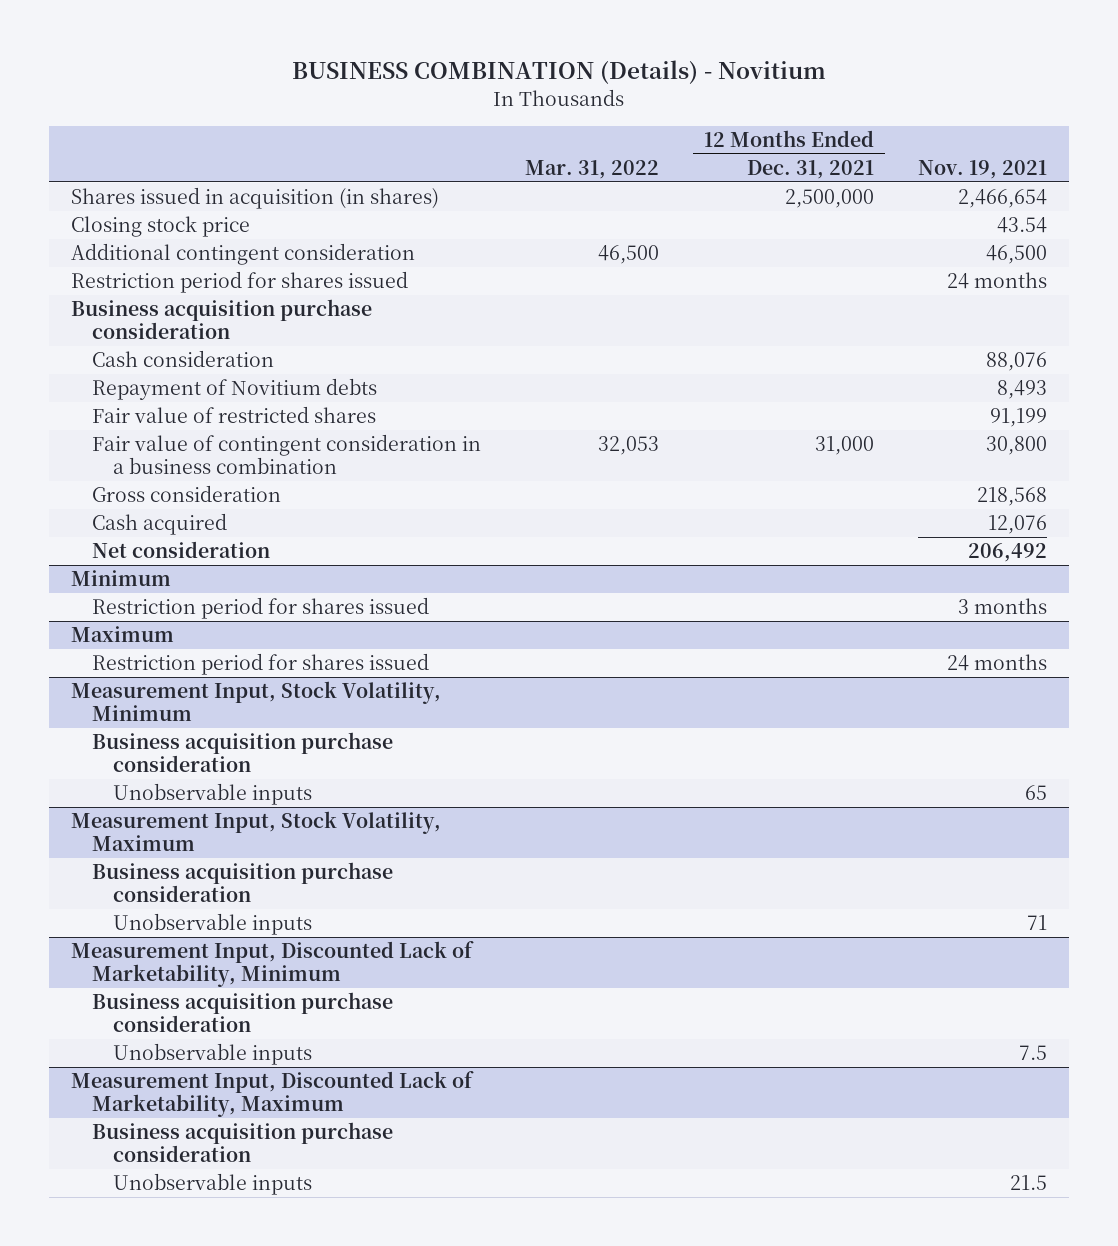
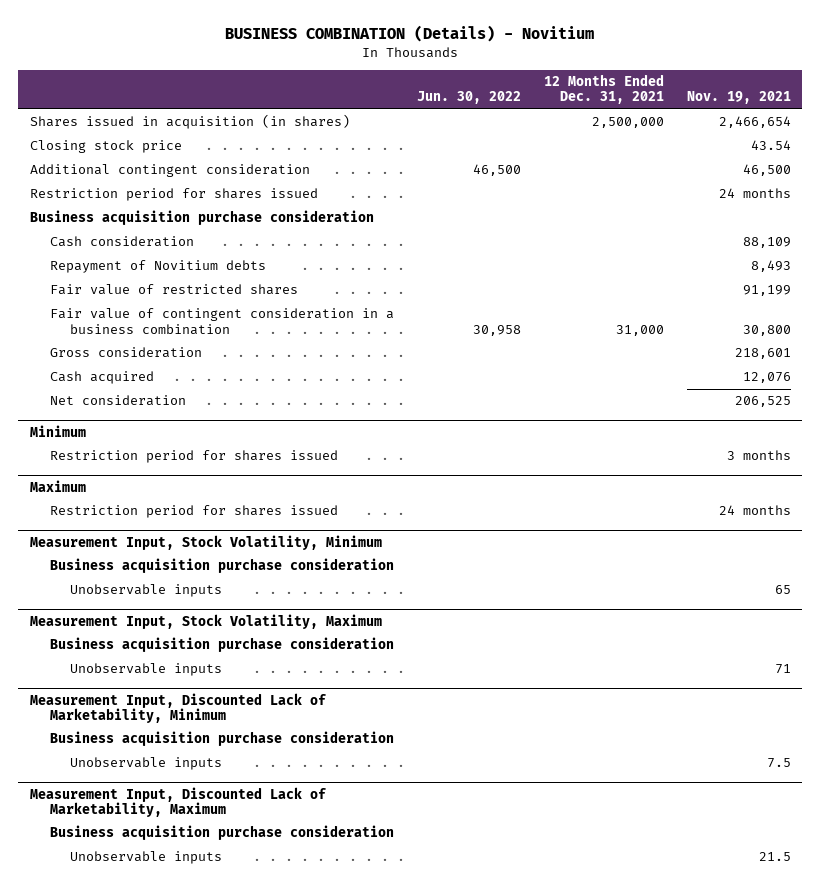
- | Mar. 31, 2022 | 12 Months Ended Dec. 31, 2021 | Nov. 19, 2021
+ | Jun. 30, 2022 | 12 Months Ended Dec. 31, 2021 | Nov. 19, 2021
- Cash consideration | | | 88,076
+ Cash consideration | | | 88,109
- Gross consideration | | | 218,568
+ Gross consideration | | | 218,601
- Net consideration | | | 206,492
+ Net consideration | | | 206,525

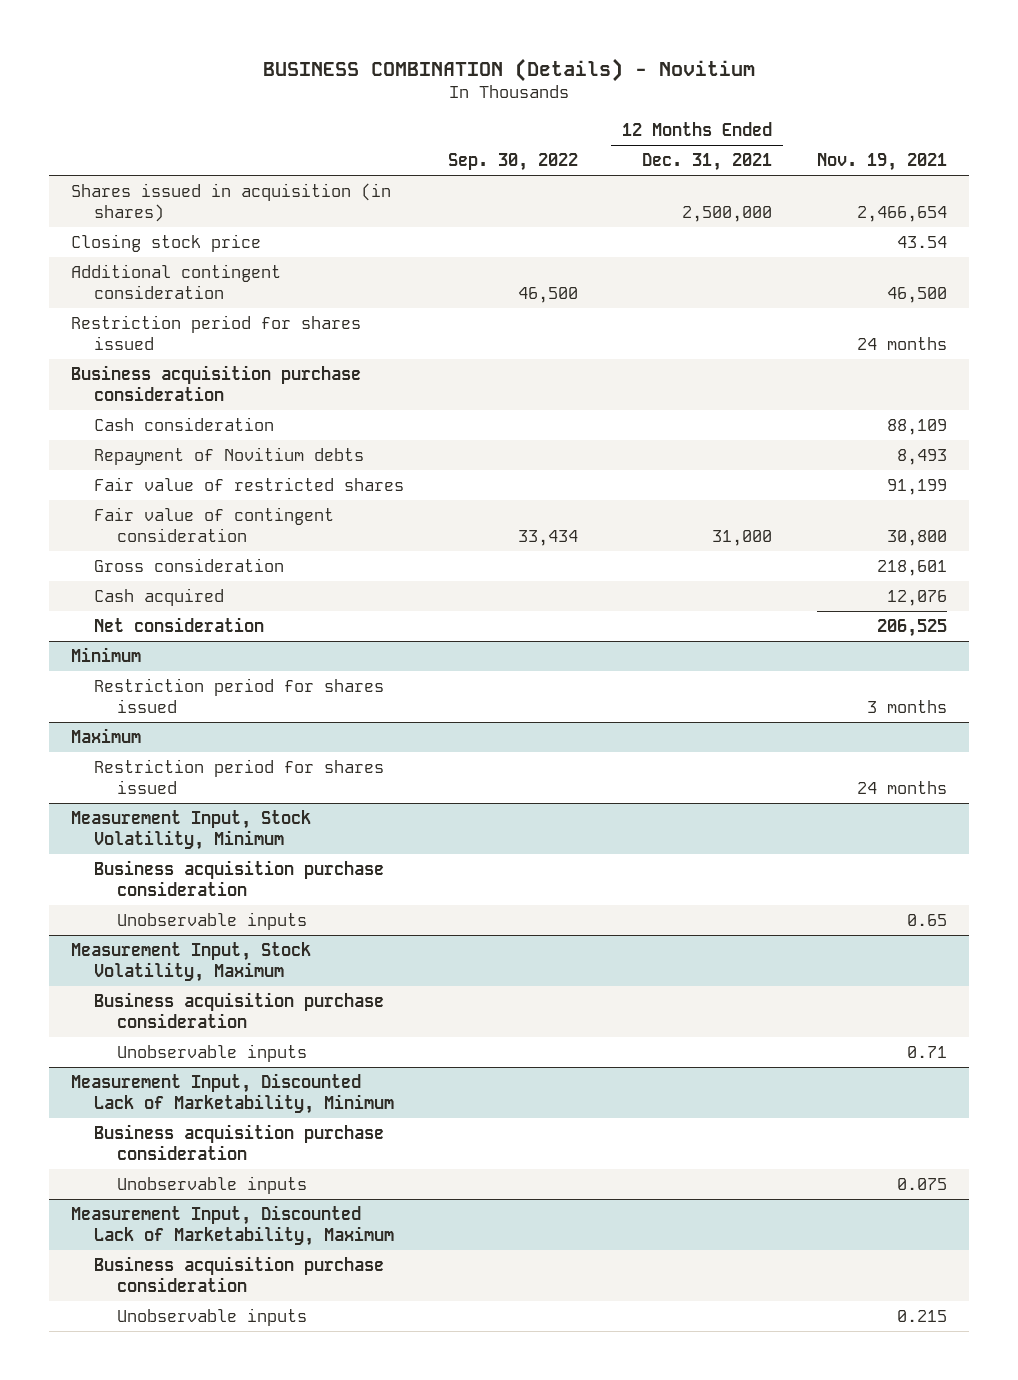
- | Jun. 30, 2022 | 12 Months Ended Dec. 31, 2021 | Nov. 19, 2021
+ | Sep. 30, 2022 | 12 Months Ended Dec. 31, 2021 | Nov. 19, 2021
- Fair value of contingent consideration in a business combination | 30,958 | 31,000 | 30,800
+ Fair value of contingent consideration | 33,434 | 31,000 | 30,800
@ Measurement Input, Stock Volatility, Minimum
- Unobservable inputs | | | 65
+ Unobservable inputs | | | 0.65
@ Measurement Input, Stock Volatility, Maximum
- Unobservable inputs | | | 71
+ Unobservable inputs | | | 0.71
@ Measurement Input, Discounted Lack of Marketability, Minimum
- Unobservable inputs | | | 7.5
+ Unobservable inputs | | | 0.075
@ Measurement Input, Discounted Lack of Marketability, Maximum
- Unobservable inputs | | | 21.5
+ Unobservable inputs | | | 0.215

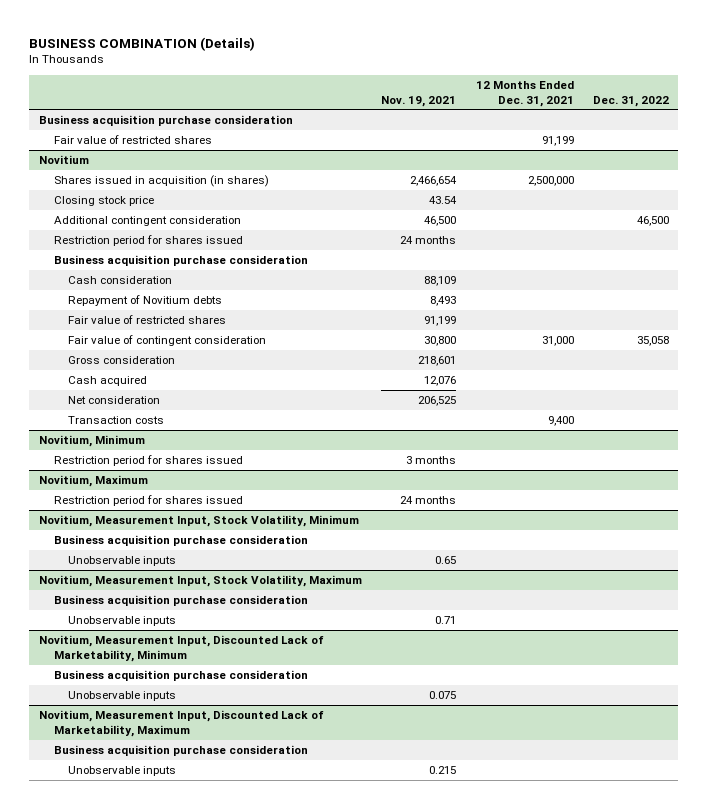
- BUSINESS COMBINATION (Details) - Novitium
+ BUSINESS COMBINATION (Details)
- | Sep. 30, 2022 | 12 Months Ended Dec. 31, 2021 | Nov. 19, 2021
+ | Nov. 19, 2021 | 12 Months Ended Dec. 31, 2021 | Dec. 31, 2022
+ Business acquisition purchase consideration
+ Fair value of restricted shares | | 91,199 |
+ Novitium
- Minimum
+ Transaction costs | | 9,400 |
+ Novitium, Minimum
- Maximum
+ Novitium, Maximum
- Measurement Input, Stock Volatility, Minimum
+ Novitium, Measurement Input, Stock Volatility, Minimum
- Measurement Input, Stock Volatility, Maximum
+ Novitium, Measurement Input, Stock Volatility, Maximum
- Measurement Input, Discounted Lack of Marketability, Minimum
+ Novitium, Measurement Input, Discounted Lack of Marketability, Minimum
- Measurement Input, Discounted Lack of Marketability, Maximum
+ Novitium, Measurement Input, Discounted Lack of Marketability, Maximum

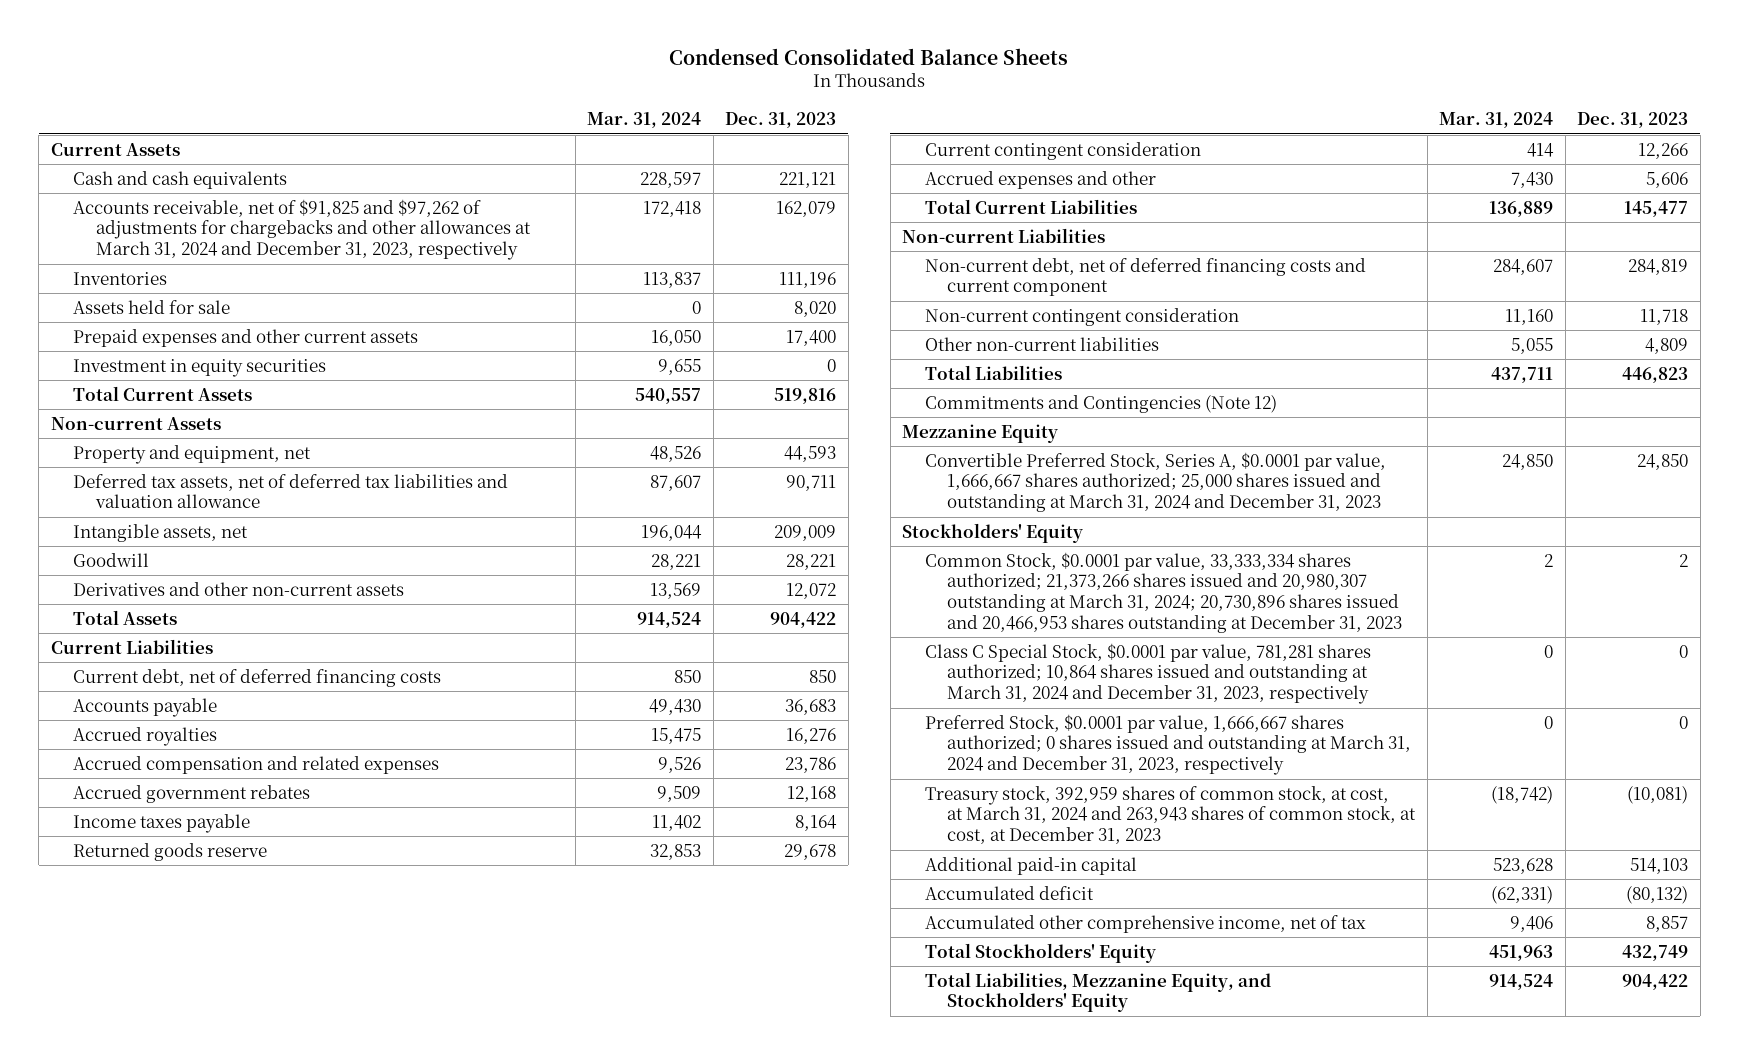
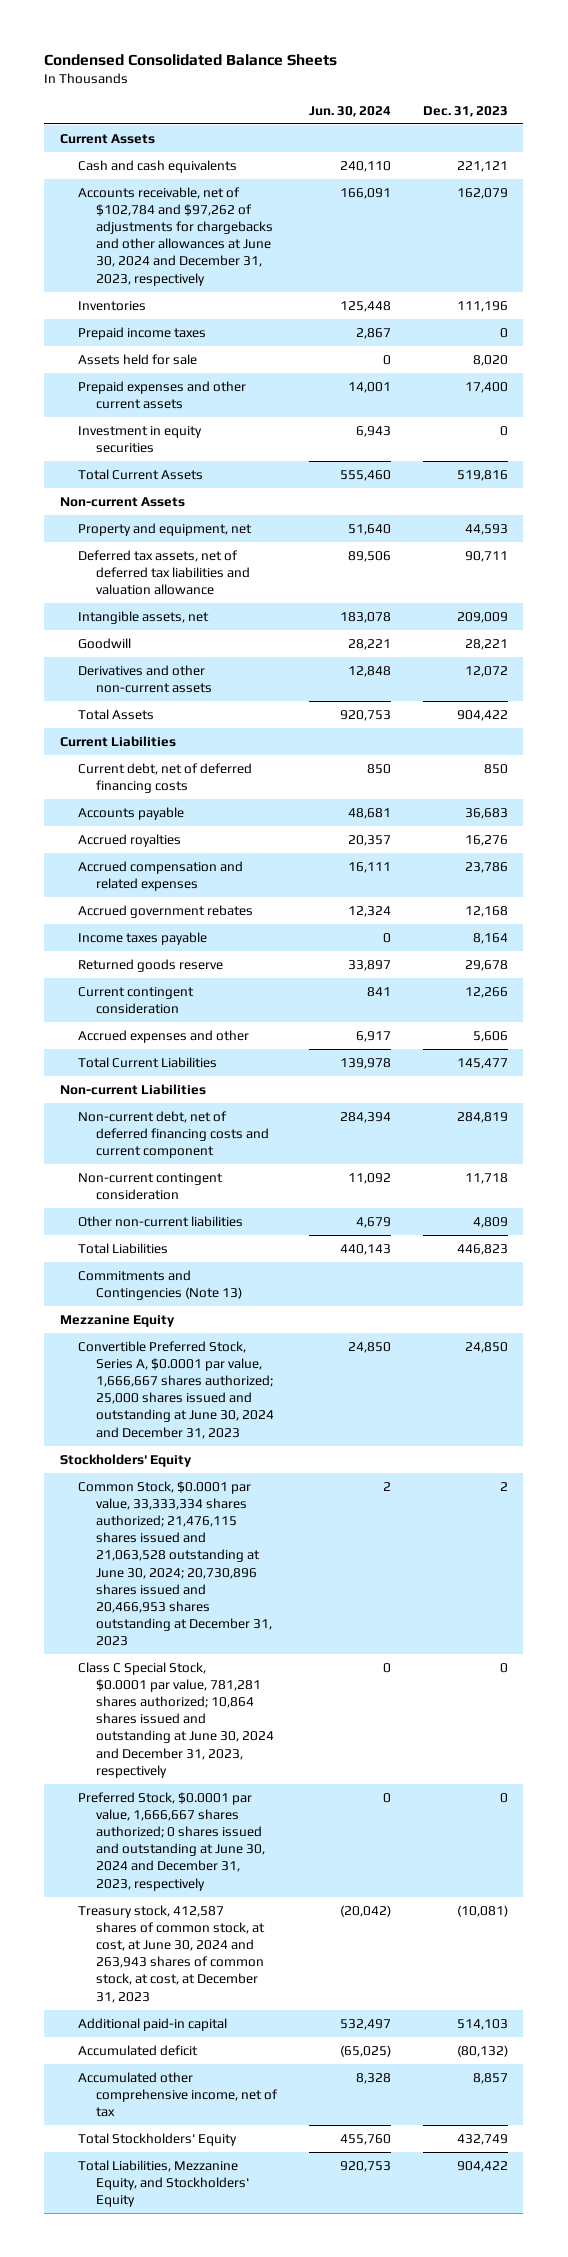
- | Mar. 31, 2024 | Dec. 31, 2023
+ | Jun. 30, 2024 | Dec. 31, 2023
- Accounts receivable, net of $91,825 and $97,262 of adjustments for chargebacks and other allowances at March 31, 2024 and December 31, 2023, respectively | 172,418 | 162,079
+ Accounts receivable, net of $102,784 and $97,262 of adjustments for chargebacks and other allowances at June 30, 2024 and December 31, 2023, respectively | 166,091 | 162,079
+ Prepaid income taxes | 2,867 | 0
- Commitments and Contingencies (Note 12)
+ Commitments and Contingencies (Note 13)
- Convertible Preferred Stock, Series A, $0.0001 par value, 1,666,667 shares authorized; 25,000 shares issued and outstanding at March 31, 2024 and December 31, 2023 | 24,850 | 24,850
+ Convertible Preferred Stock, Series A, $0.0001 par value, 1,666,667 shares authorized; 25,000 shares issued and outstanding at June 30, 2024 and December 31, 2023 | 24,850 | 24,850
- Common Stock, $0.0001 par value, 33,333,334 shares authorized; 21,373,266 shares issued and 20,980,307 outstanding at March 31, 2024; 20,730,896 shares issued and 20,466,953 shares outstanding at December 31, 2023 | 2 | 2
- Class C Special Stock, $0.0001 par value, 781,281 shares authorized; 10,864 shares issued and outstanding at March 31, 2024 and December 31, 2023, respectively | 0 | 0
- Preferred Stock, $0.0001 par value, 1,666,667 shares authorized; 0 shares issued and outstanding at March 31, 2024 and December 31, 2023, respectively | 0 | 0
- Treasury stock, 392,959 shares of common stock, at cost, at March 31, 2024 and 263,943 shares of common stock, at cost, at December 31, 2023 | (18,742) | (10,081)
+ Common Stock, $0.0001 par value, 33,333,334 shares authorized; 21,476,115 shares issued and 21,063,528 outstanding at June 30, 2024; 20,730,896 shares issued and 20,466,953 shares outstanding at December 31, 2023 | 2 | 2
+ Class C Special Stock, $0.0001 par value, 781,281 shares authorized; 10,864 shares issued and outstanding at June 30, 2024 and December 31, 2023, respectively | 0 | 0
+ Preferred Stock, $0.0001 par value, 1,666,667 shares authorized; 0 shares issued and outstanding at June 30, 2024 and December 31, 2023, respectively | 0 | 0
+ Treasury stock, 412,587 shares of common stock, at cost, at June 30, 2024 and 263,943 shares of common stock, at cost, at December 31, 2023 | (20,042) | (10,081)

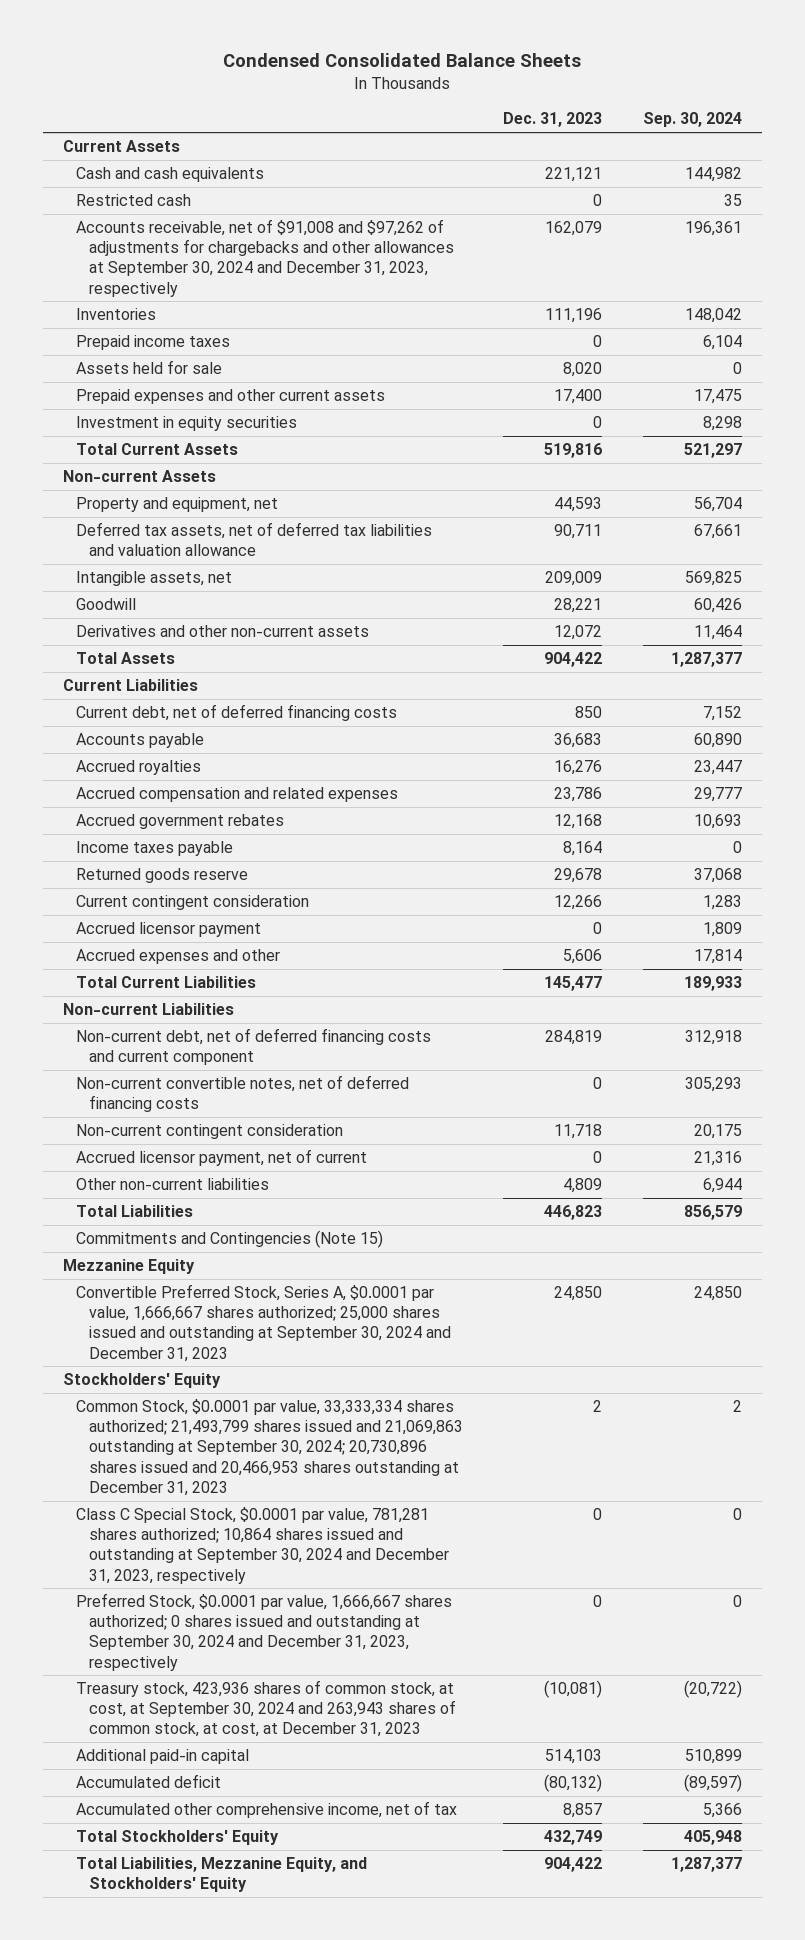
- | Jun. 30, 2024 | Dec. 31, 2023
+ | Dec. 31, 2023 | Sep. 30, 2024
- Accounts receivable, net of $102,784 and $97,262 of adjustments for chargebacks and other allowances at June 30, 2024 and December 31, 2023, respectively | 166,091 | 162,079
+ Restricted cash | 0 | 35
+ Accounts receivable, net of $91,008 and $97,262 of adjustments for chargebacks and other allowances at September 30, 2024 and December 31, 2023, respectively | 162,079 | 196,361
+ Accrued licensor payment | 0 | 1,809
+ Non-current convertible notes, net of deferred financing costs | 0 | 305,293
+ Accrued licensor payment, net of current | 0 | 21,316
- Commitments and Contingencies (Note 13)
+ Commitments and Contingencies (Note 15)
- Convertible Preferred Stock, Series A, $0.0001 par value, 1,666,667 shares authorized; 25,000 shares issued and outstanding at June 30, 2024 and December 31, 2023 | 24,850 | 24,850
+ Convertible Preferred Stock, Series A, $0.0001 par value, 1,666,667 shares authorized; 25,000 shares issued and outstanding at September 30, 2024 and December 31, 2023 | 24,850 | 24,850
- Common Stock, $0.0001 par value, 33,333,334 shares authorized; 21,476,115 shares issued and 21,063,528 outstanding at June 30, 2024; 20,730,896 shares issued and 20,466,953 shares outstanding at December 31, 2023 | 2 | 2
- Class C Special Stock, $0.0001 par value, 781,281 shares authorized; 10,864 shares issued and outstanding at June 30, 2024 and December 31, 2023, respectively | 0 | 0
- Preferred Stock, $0.0001 par value, 1,666,667 shares authorized; 0 shares issued and outstanding at June 30, 2024 and December 31, 2023, respectively | 0 | 0
- Treasury stock, 412,587 shares of common stock, at cost, at June 30, 2024 and 263,943 shares of common stock, at cost, at December 31, 2023 | (20,042) | (10,081)
+ Common Stock, $0.0001 par value, 33,333,334 shares authorized; 21,493,799 shares issued and 21,069,863 outstanding at September 30, 2024; 20,730,896 shares issued and 20,466,953 shares outstanding at December 31, 2023 | 2 | 2
+ Class C Special Stock, $0.0001 par value, 781,281 shares authorized; 10,864 shares issued and outstanding at September 30, 2024 and December 31, 2023, respectively | 0 | 0
+ Preferred Stock, $0.0001 par value, 1,666,667 shares authorized; 0 shares issued and outstanding at September 30, 2024 and December 31, 2023, respectively | 0 | 0
+ Treasury stock, 423,936 shares of common stock, at cost, at September 30, 2024 and 263,943 shares of common stock, at cost, at December 31, 2023 | (10,081) | (20,722)

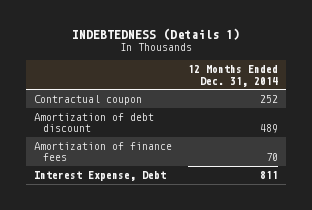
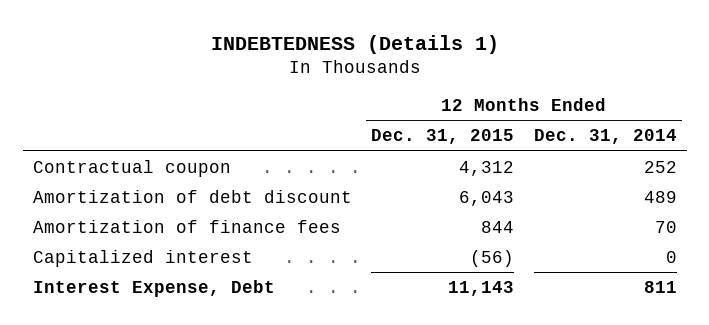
- | 12 Months Ended Dec. 31, 2014
+ | 12 Months Ended Dec. 31, 2015 | 12 Months Ended Dec. 31, 2014
+ Capitalized interest | (56) | 0

